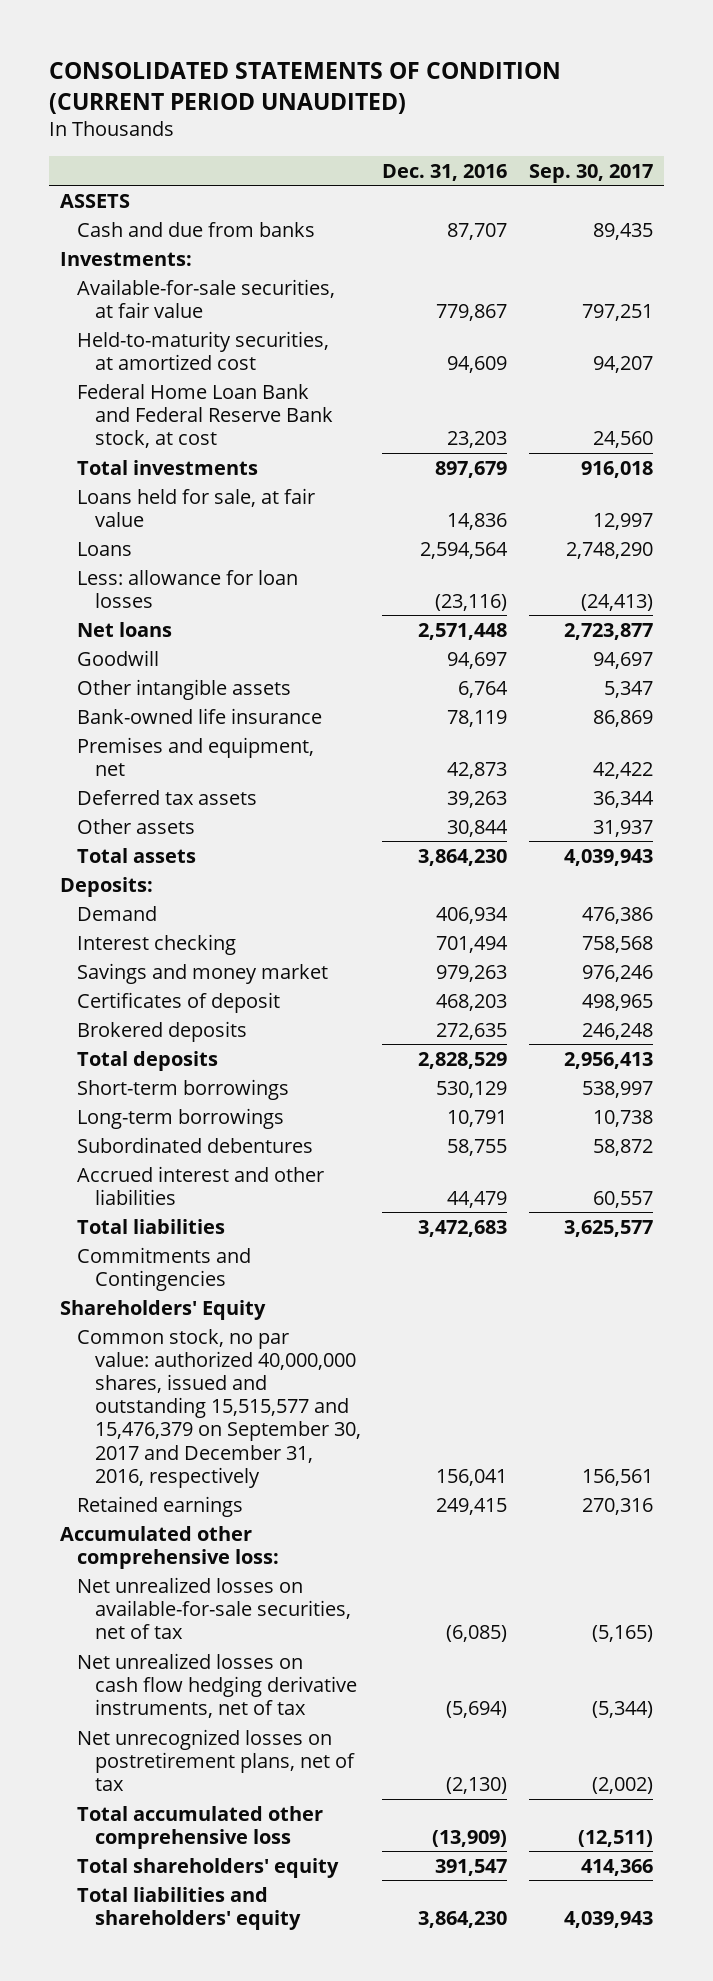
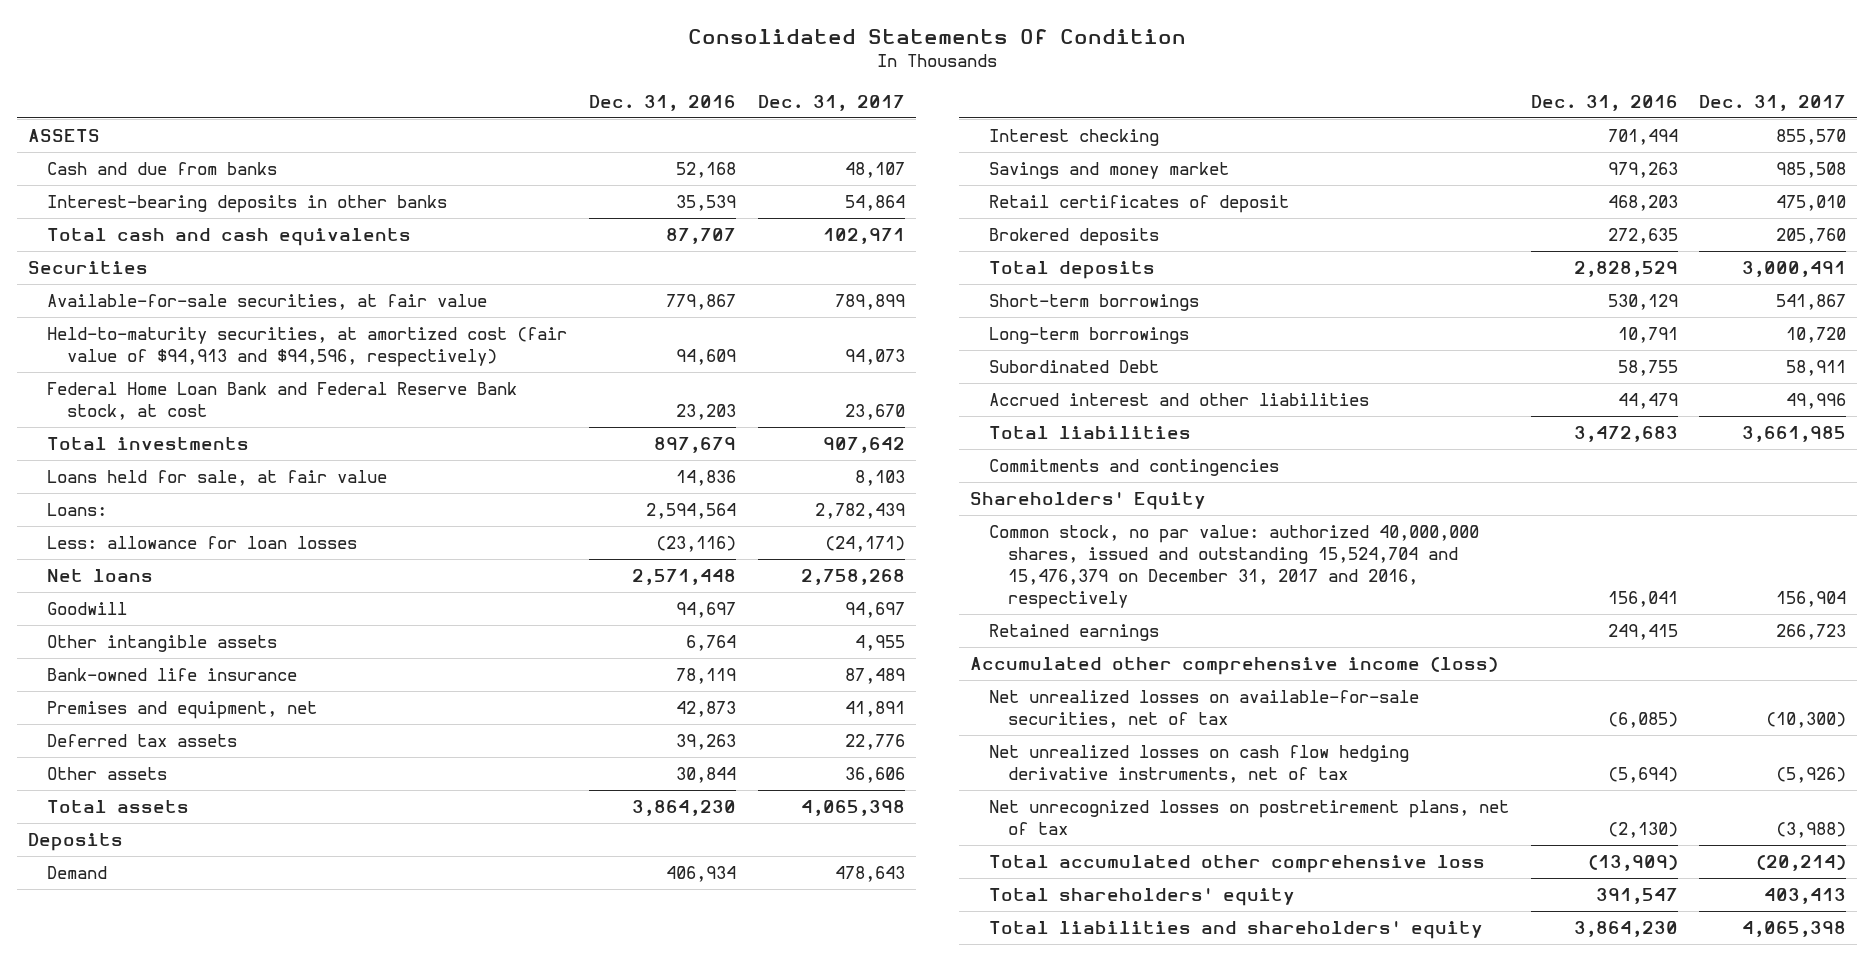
- CONSOLIDATED STATEMENTS OF CONDITION (CURRENT PERIOD UNAUDITED)
+ Consolidated Statements Of Condition
- | Dec. 31, 2016 | Sep. 30, 2017
+ | Dec. 31, 2016 | Dec. 31, 2017
- Cash and due from banks | 87,707 | 89,435
- Investments:
+ Cash and due from banks | 52,168 | 48,107
+ Interest-bearing deposits in other banks | 35,539 | 54,864
+ Total cash and cash equivalents | 87,707 | 102,971
+ Securities
- Held-to-maturity securities, at amortized cost | 94,609 | 94,207
+ Held-to-maturity securities, at amortized cost (fair value of $94,913 and $94,596, respectively) | 94,609 | 94,073
- Loans | 2,594,564 | 2,748,290
+ Loans: | 2,594,564 | 2,782,439
- Deposits:
+ Deposits
- Certificates of deposit | 468,203 | 498,965
+ Retail certificates of deposit | 468,203 | 475,010
- Subordinated debentures | 58,755 | 58,872
+ Subordinated Debt | 58,755 | 58,911
- Commitments and Contingencies
+ Commitments and contingencies
- Common stock, no par value: authorized 40,000,000 shares, issued and outstanding 15,515,577 and 15,476,379 on September 30, 2017 and December 31, 2016, respectively | 156,041 | 156,561
+ Common stock, no par value: authorized 40,000,000 shares, issued and outstanding 15,524,704 and 15,476,379 on December 31, 2017 and 2016, respectively | 156,041 | 156,904
- Accumulated other comprehensive loss:
+ Accumulated other comprehensive income (loss)

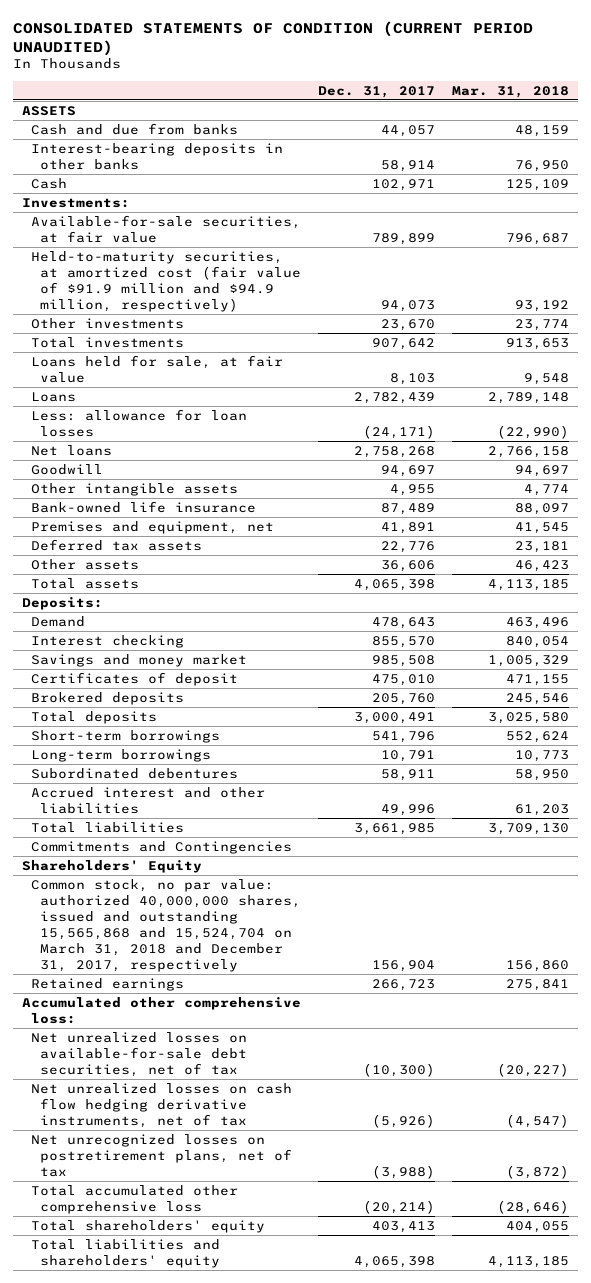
- Consolidated Statements Of Condition
+ CONSOLIDATED STATEMENTS OF CONDITION (CURRENT PERIOD UNAUDITED)
- | Dec. 31, 2016 | Dec. 31, 2017
+ | Dec. 31, 2017 | Mar. 31, 2018
- Cash and due from banks | 52,168 | 48,107
- Interest-bearing deposits in other banks | 35,539 | 54,864
- Total cash and cash equivalents | 87,707 | 102,971
- Securities
+ Cash and due from banks | 44,057 | 48,159
+ Interest-bearing deposits in other banks | 58,914 | 76,950
+ Cash | 102,971 | 125,109
+ Investments:
- Held-to-maturity securities, at amortized cost (fair value of $94,913 and $94,596, respectively) | 94,609 | 94,073
- Federal Home Loan Bank and Federal Reserve Bank stock, at cost | 23,203 | 23,670
+ Held-to-maturity securities, at amortized cost (fair value of $91.9 million and $94.9 million, respectively) | 94,073 | 93,192
+ Other investments | 23,670 | 23,774
- Loans: | 2,594,564 | 2,782,439
+ Loans | 2,782,439 | 2,789,148
- Deposits
+ Deposits:
- Retail certificates of deposit | 468,203 | 475,010
+ Certificates of deposit | 475,010 | 471,155
- Short-term borrowings | 530,129 | 541,867
- Long-term borrowings | 10,791 | 10,720
- Subordinated Debt | 58,755 | 58,911
+ Short-term borrowings | 541,796 | 552,624
+ Long-term borrowings | 10,791 | 10,773
+ Subordinated debentures | 58,911 | 58,950
- Commitments and contingencies
+ Commitments and Contingencies
- Common stock, no par value: authorized 40,000,000 shares, issued and outstanding 15,524,704 and 15,476,379 on December 31, 2017 and 2016, respectively | 156,041 | 156,904
+ Common stock, no par value: authorized 40,000,000 shares, issued and outstanding 15,565,868 and 15,524,704 on March 31, 2018 and December 31, 2017, respectively | 156,904 | 156,860
- Accumulated other comprehensive income (loss)
- Net unrealized losses on available-for-sale securities, net of tax | (6,085) | (10,300)
+ Accumulated other comprehensive loss:
+ Net unrealized losses on available-for-sale debt securities, net of tax | (10,300) | (20,227)

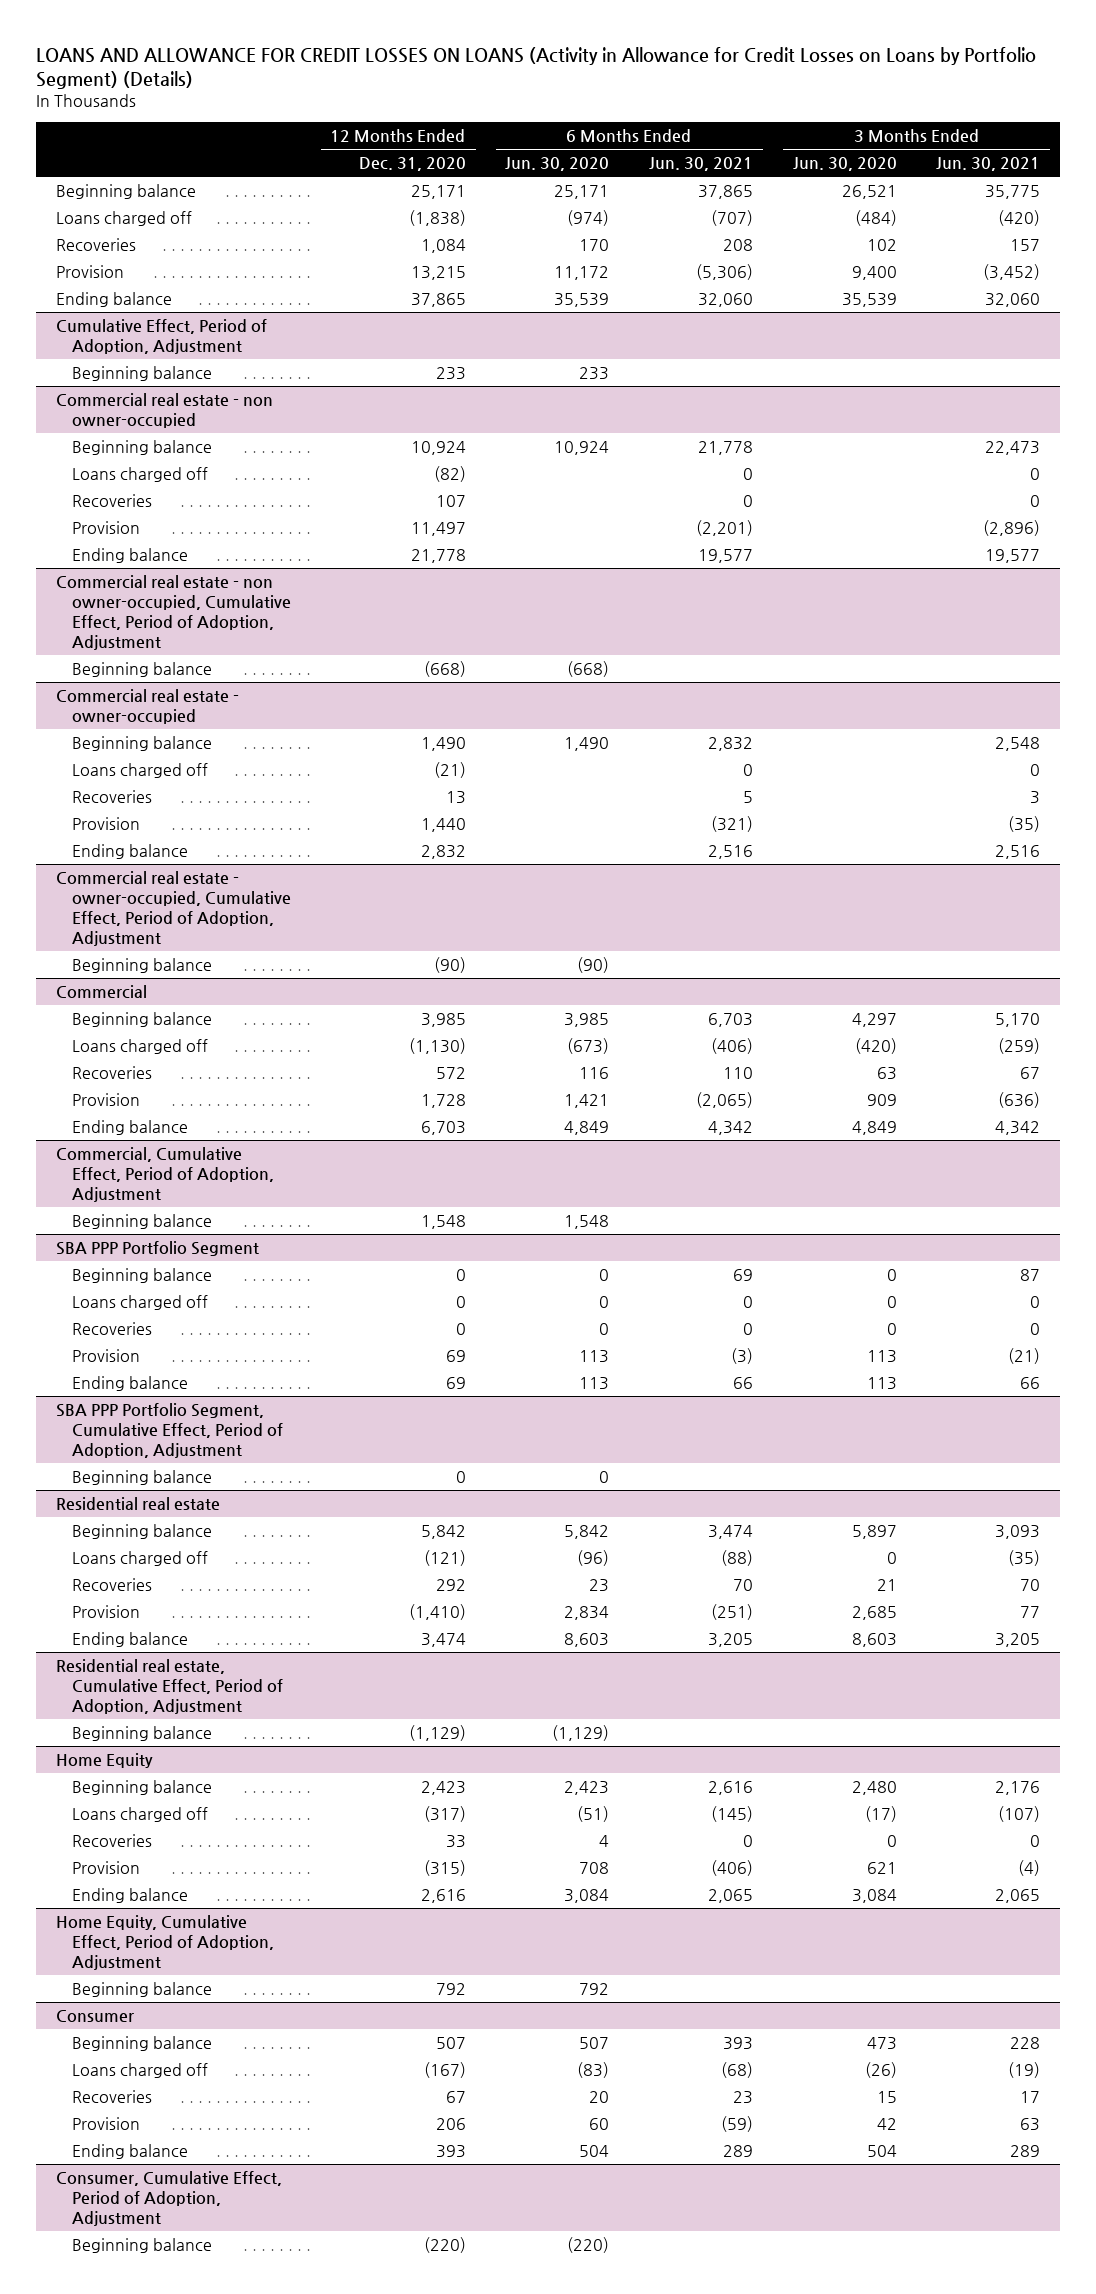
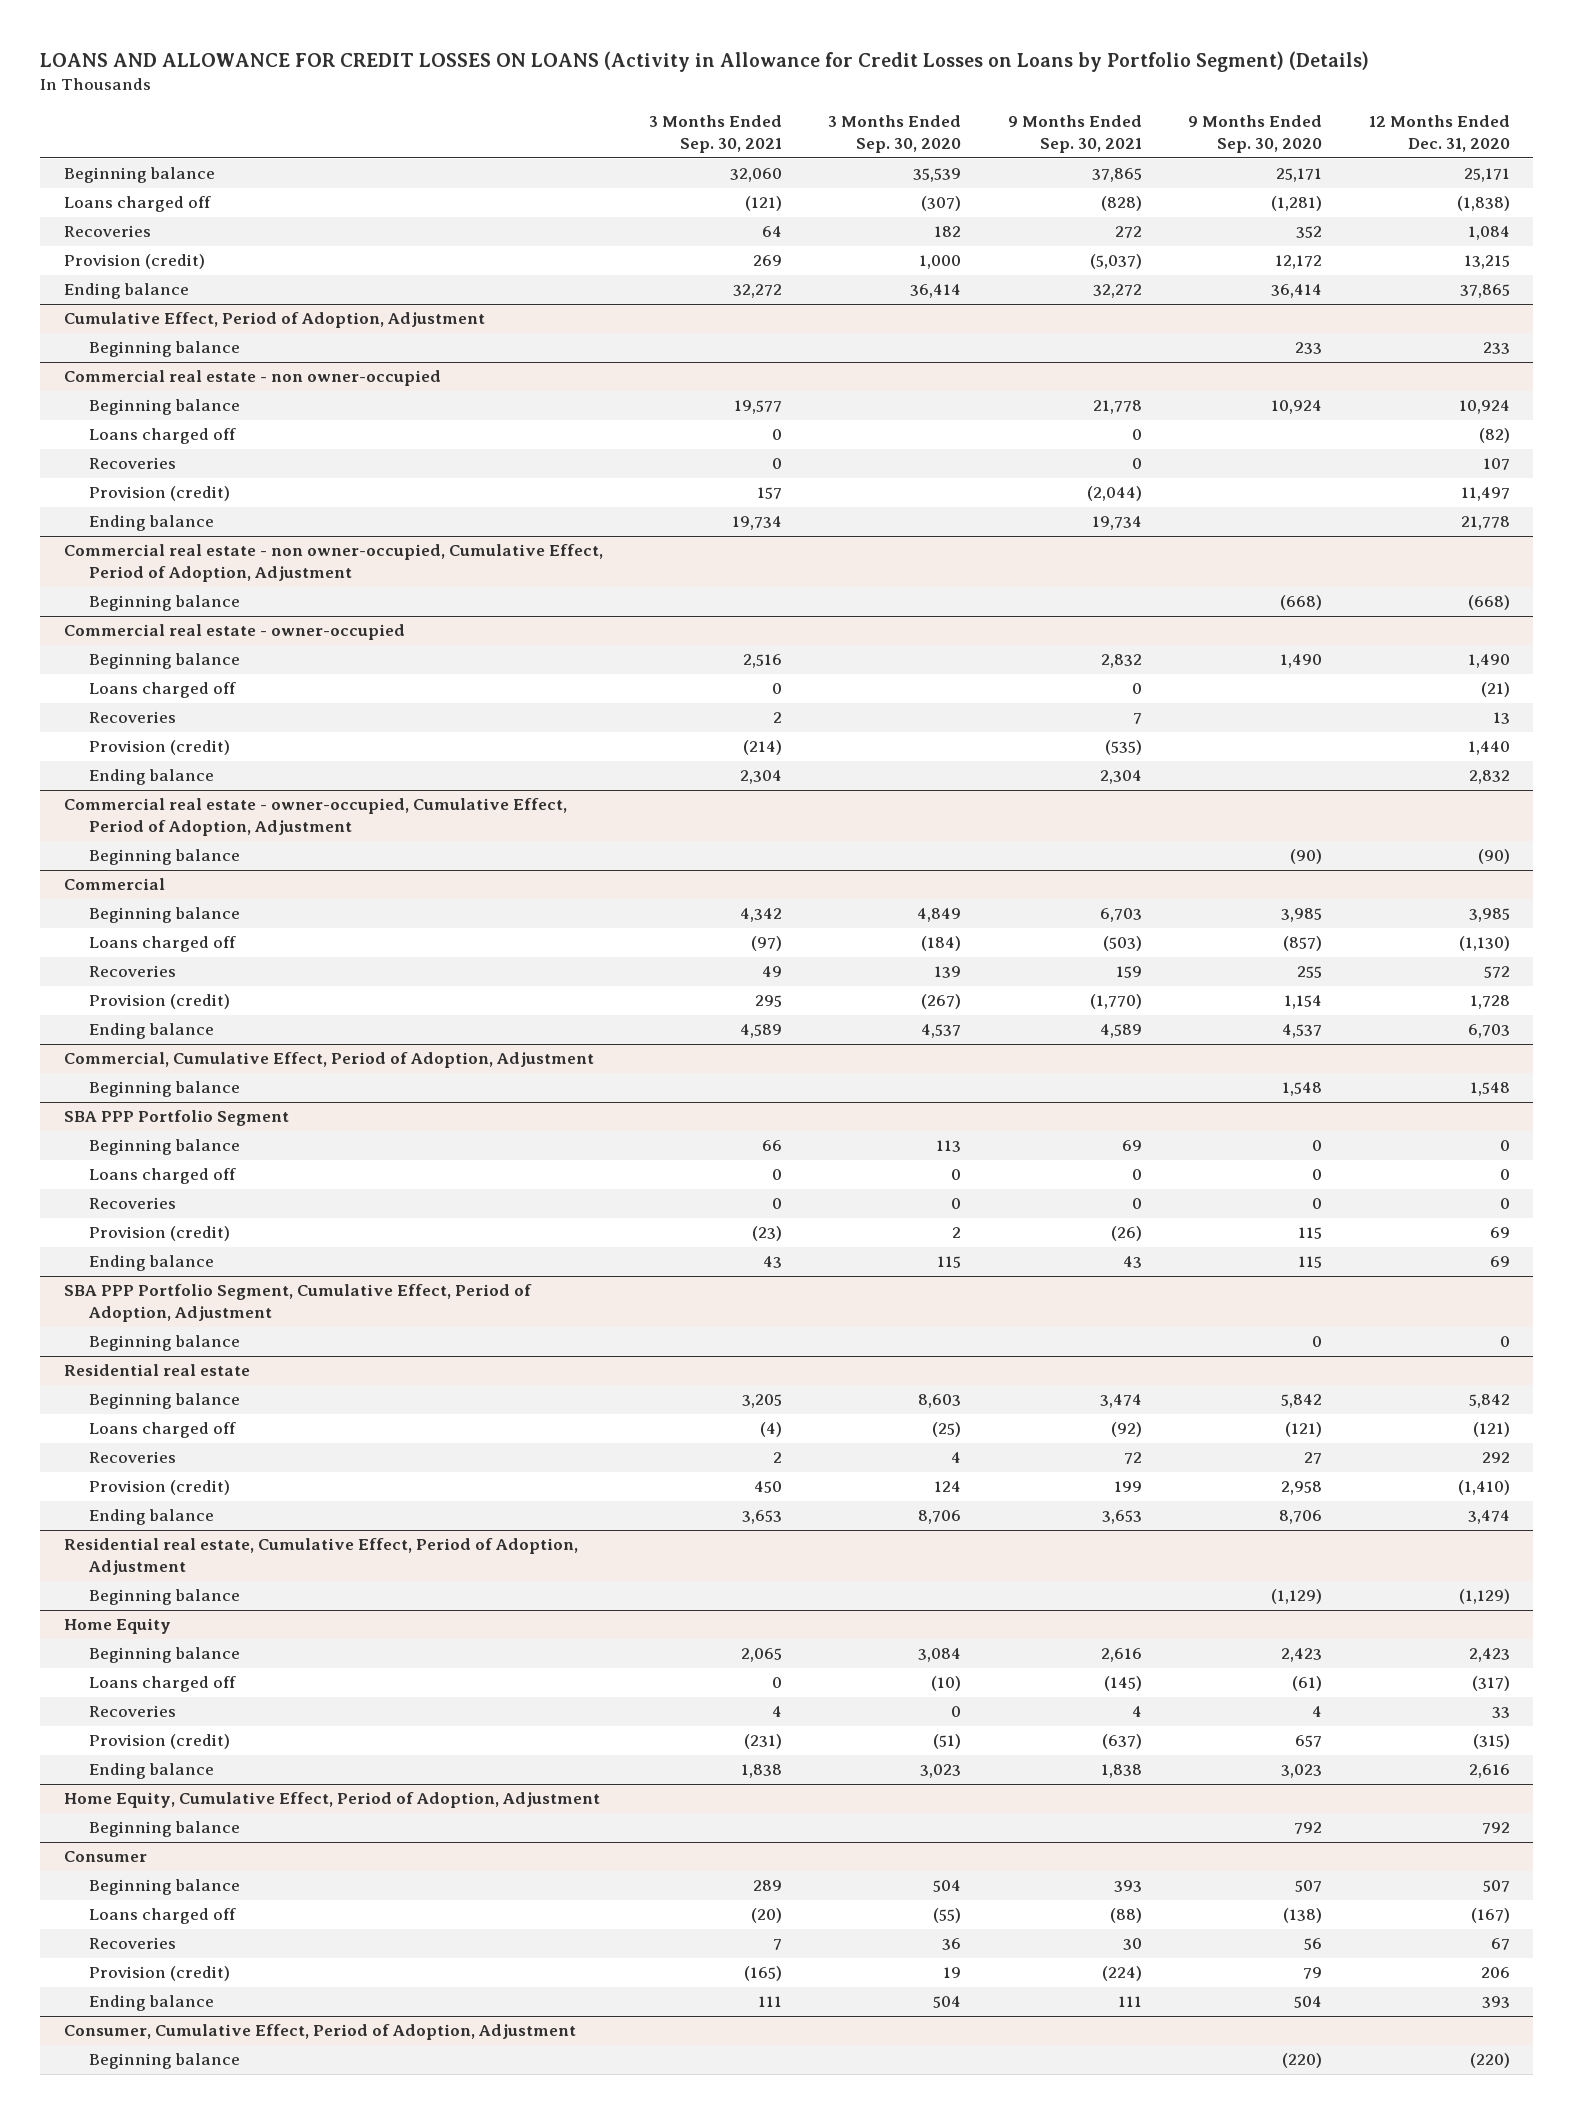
- | 12 Months Ended Dec. 31, 2020 | 6 Months Ended Jun. 30, 2020 | 6 Months Ended Jun. 30, 2021 | 3 Months Ended Jun. 30, 2020 | 3 Months Ended Jun. 30, 2021
+ | 3 Months Ended Sep. 30, 2021 | 3 Months Ended Sep. 30, 2020 | 9 Months Ended Sep. 30, 2021 | 9 Months Ended Sep. 30, 2020 | 12 Months Ended Dec. 31, 2020
- Provision | 13,215 | 11,172 | (5,306) | 9,400 | (3,452)
+ Provision (credit) | 269 | 1,000 | (5,037) | 12,172 | 13,215
@ Commercial real estate - non owner-occupied
- Provision | 11,497 | | (2,201) | | (2,896)
+ Provision (credit) | 157 | | (2,044) | | 11,497
@ Commercial real estate - owner-occupied
- Provision | 1,440 | | (321) | | (35)
+ Provision (credit) | (214) | | (535) | | 1,440
@ Commercial
- Provision | 1,728 | 1,421 | (2,065) | 909 | (636)
+ Provision (credit) | 295 | (267) | (1,770) | 1,154 | 1,728
@ SBA PPP Portfolio Segment
- Provision | 69 | 113 | (3) | 113 | (21)
+ Provision (credit) | (23) | 2 | (26) | 115 | 69
@ Residential real estate
- Provision | (1,410) | 2,834 | (251) | 2,685 | 77
+ Provision (credit) | 450 | 124 | 199 | 2,958 | (1,410)
@ Home Equity
- Provision | (315) | 708 | (406) | 621 | (4)
+ Provision (credit) | (231) | (51) | (637) | 657 | (315)
@ Consumer
- Provision | 206 | 60 | (59) | 42 | 63
+ Provision (credit) | (165) | 19 | (224) | 79 | 206

